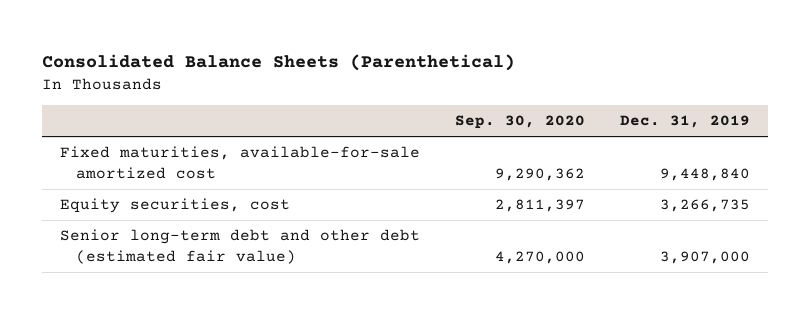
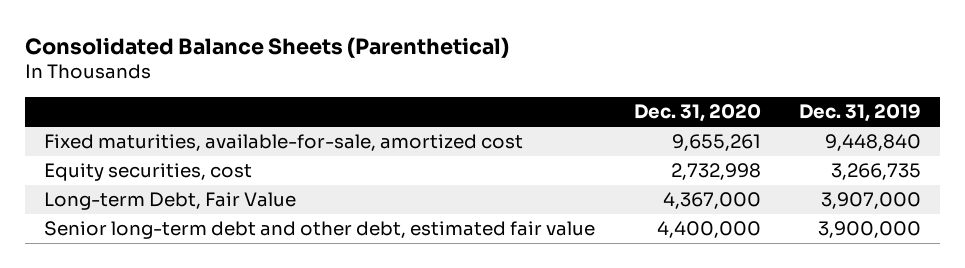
- | Sep. 30, 2020 | Dec. 31, 2019
+ | Dec. 31, 2020 | Dec. 31, 2019
- Fixed maturities, available-for-sale amortized cost | 9,290,362 | 9,448,840
+ Fixed maturities, available-for-sale, amortized cost | 9,655,261 | 9,448,840
- Senior long-term debt and other debt (estimated fair value) | 4,270,000 | 3,907,000
+ Long-term Debt, Fair Value | 4,367,000 | 3,907,000
+ Senior long-term debt and other debt, estimated fair value | 4,400,000 | 3,900,000

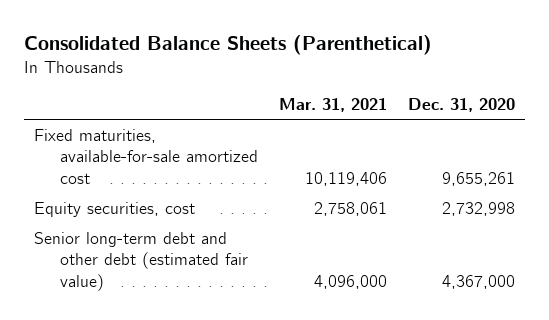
- | Dec. 31, 2020 | Dec. 31, 2019
+ | Mar. 31, 2021 | Dec. 31, 2020
- Fixed maturities, available-for-sale, amortized cost | 9,655,261 | 9,448,840
+ Fixed maturities, available-for-sale amortized cost | 10,119,406 | 9,655,261
- Long-term Debt, Fair Value | 4,367,000 | 3,907,000
- Senior long-term debt and other debt, estimated fair value | 4,400,000 | 3,900,000
+ Senior long-term debt and other debt (estimated fair value) | 4,096,000 | 4,367,000

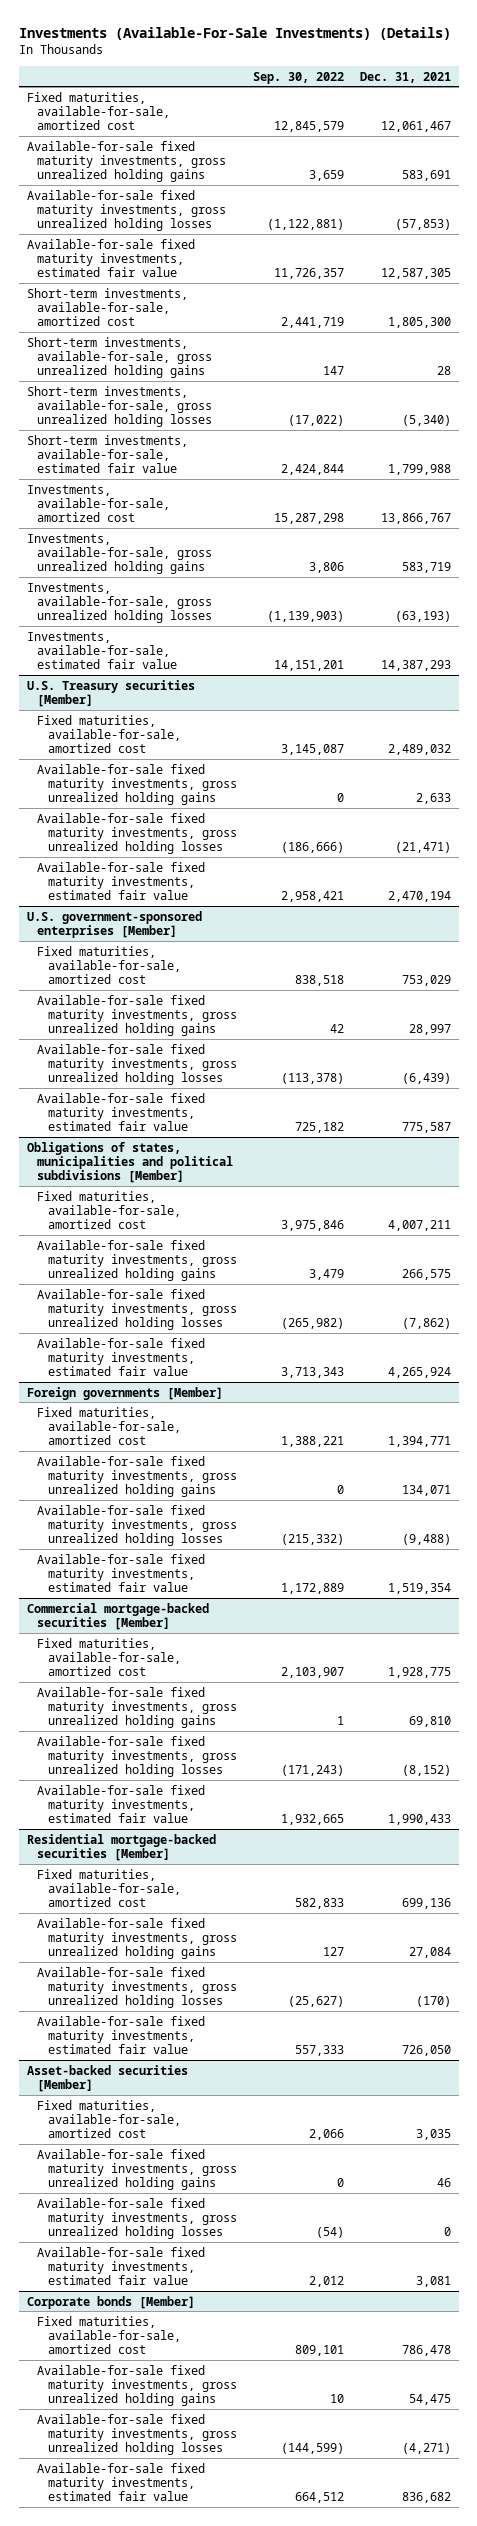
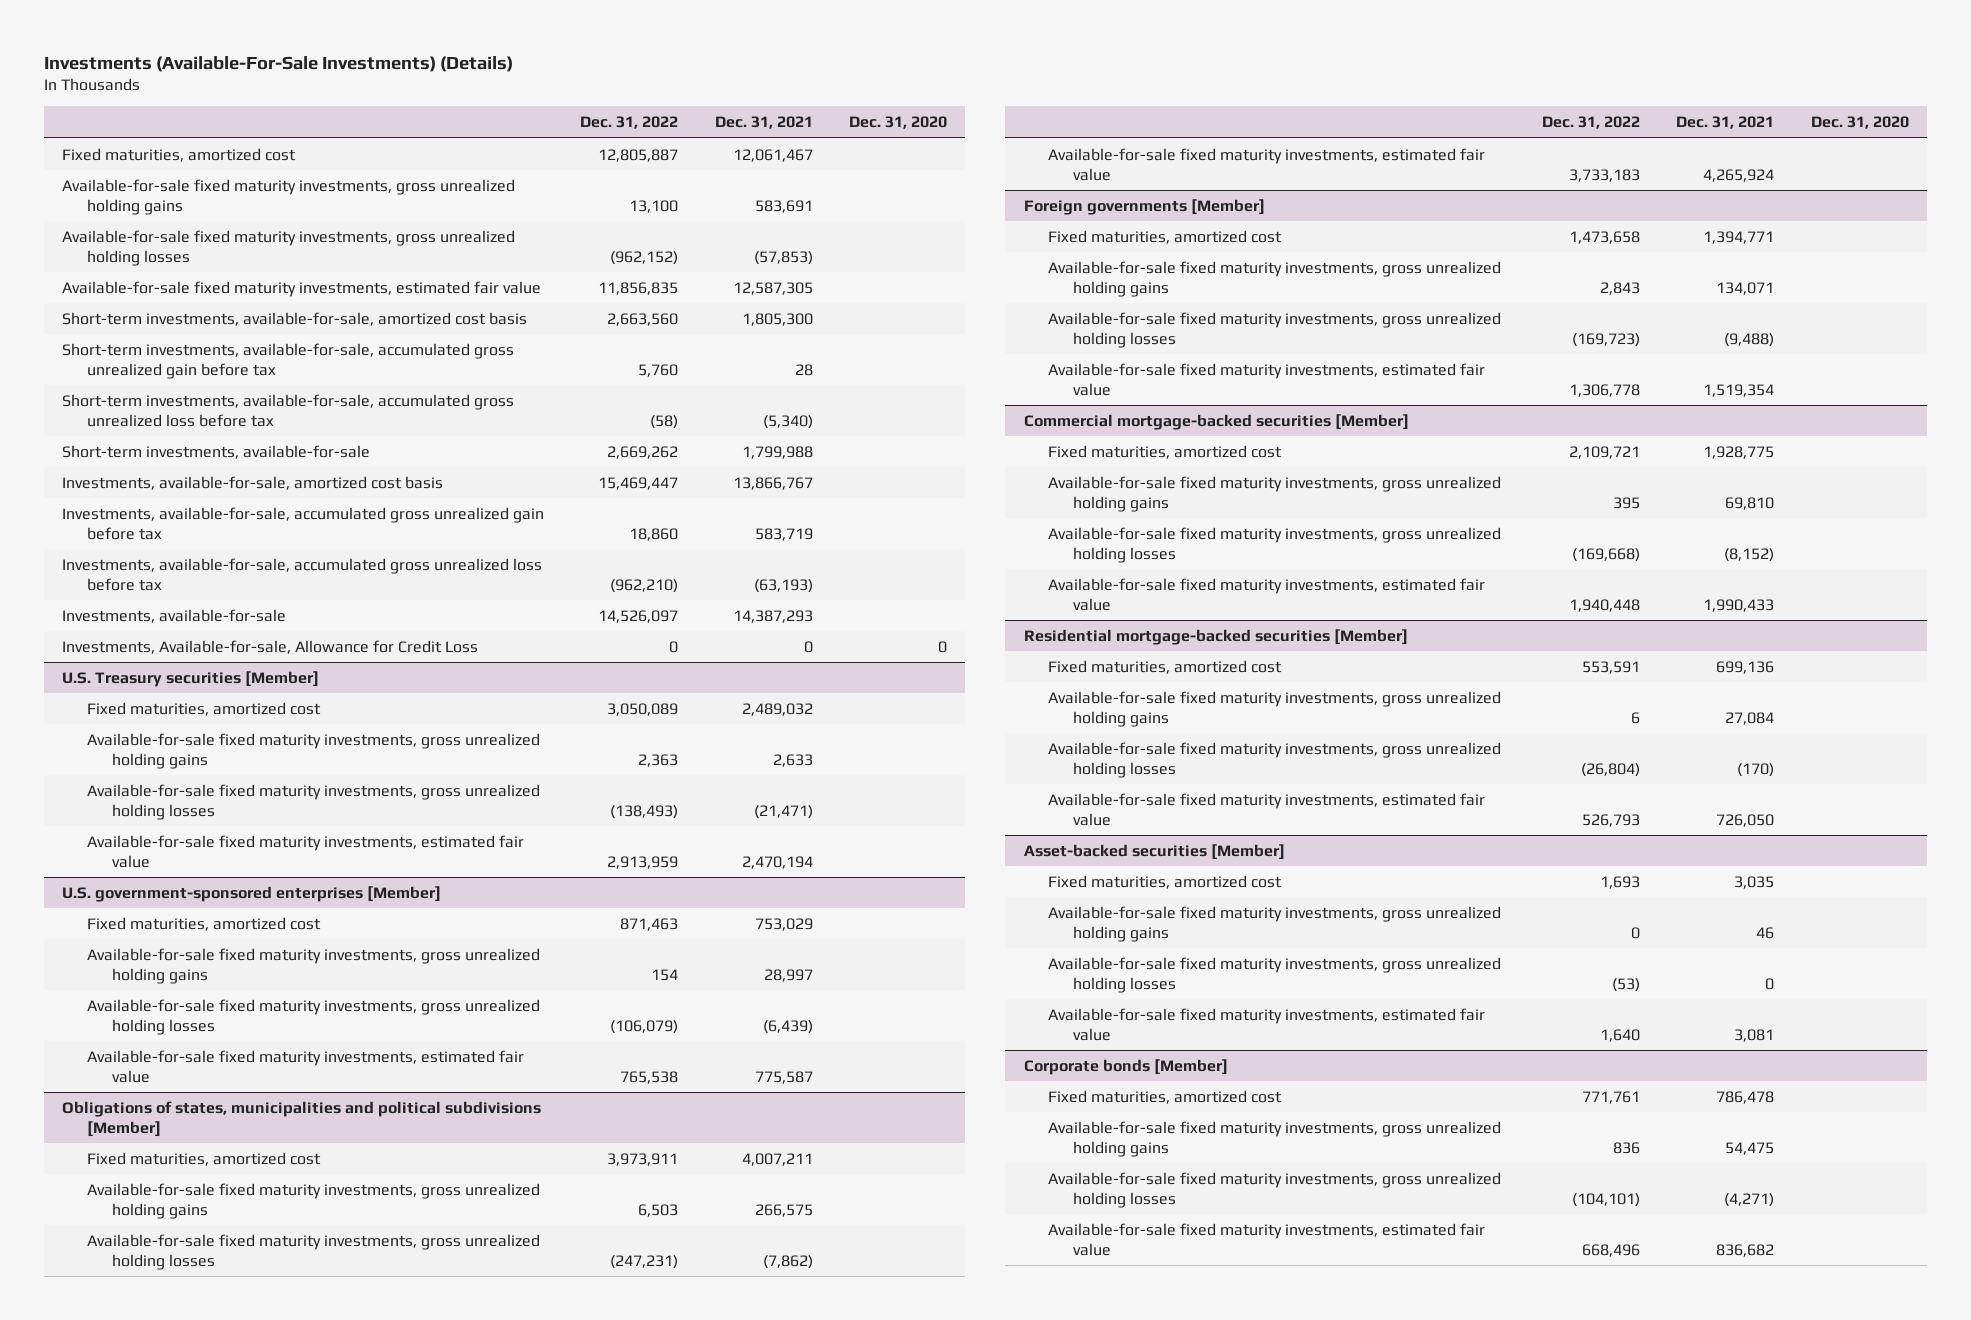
- | Sep. 30, 2022 | Dec. 31, 2021
+ | Dec. 31, 2022 | Dec. 31, 2021 | Dec. 31, 2020
- Fixed maturities, available-for-sale, amortized cost | 12,845,579 | 12,061,467
+ Fixed maturities, amortized cost | 12,805,887 | 12,061,467 |
- Short-term investments, available-for-sale, amortized cost | 2,441,719 | 1,805,300
- Short-term investments, available-for-sale, gross unrealized holding gains | 147 | 28
- Short-term investments, available-for-sale, gross unrealized holding losses | (17,022) | (5,340)
- Short-term investments, available-for-sale, estimated fair value | 2,424,844 | 1,799,988
- Investments, available-for-sale, amortized cost | 15,287,298 | 13,866,767
- Investments, available-for-sale, gross unrealized holding gains | 3,806 | 583,719
- Investments, available-for-sale, gross unrealized holding losses | (1,139,903) | (63,193)
- Investments, available-for-sale, estimated fair value | 14,151,201 | 14,387,293
+ Short-term investments, available-for-sale, amortized cost basis | 2,663,560 | 1,805,300 |
+ Short-term investments, available-for-sale, accumulated gross unrealized gain before tax | 5,760 | 28 |
+ Short-term investments, available-for-sale, accumulated gross unrealized loss before tax | (58) | (5,340) |
+ Short-term investments, available-for-sale | 2,669,262 | 1,799,988 |
+ Investments, available-for-sale, amortized cost basis | 15,469,447 | 13,866,767 |
+ Investments, available-for-sale, accumulated gross unrealized gain before tax | 18,860 | 583,719 |
+ Investments, available-for-sale, accumulated gross unrealized loss before tax | (962,210) | (63,193) |
+ Investments, available-for-sale | 14,526,097 | 14,387,293 |
+ Investments, Available-for-sale, Allowance for Credit Loss | 0 | 0 | 0
@ U.S. Treasury securities [Member]
- Fixed maturities, available-for-sale, amortized cost | 3,145,087 | 2,489,032
+ Fixed maturities, amortized cost | 3,050,089 | 2,489,032 |
@ U.S. government-sponsored enterprises [Member]
- Fixed maturities, available-for-sale, amortized cost | 838,518 | 753,029
+ Fixed maturities, amortized cost | 871,463 | 753,029 |
@ Obligations of states, municipalities and political subdivisions [Member]
- Fixed maturities, available-for-sale, amortized cost | 3,975,846 | 4,007,211
+ Fixed maturities, amortized cost | 3,973,911 | 4,007,211 |
@ Foreign governments [Member]
- Fixed maturities, available-for-sale, amortized cost | 1,388,221 | 1,394,771
+ Fixed maturities, amortized cost | 1,473,658 | 1,394,771 |
@ Commercial mortgage-backed securities [Member]
- Fixed maturities, available-for-sale, amortized cost | 2,103,907 | 1,928,775
+ Fixed maturities, amortized cost | 2,109,721 | 1,928,775 |
@ Residential mortgage-backed securities [Member]
- Fixed maturities, available-for-sale, amortized cost | 582,833 | 699,136
+ Fixed maturities, amortized cost | 553,591 | 699,136 |
@ Asset-backed securities [Member]
- Fixed maturities, available-for-sale, amortized cost | 2,066 | 3,035
+ Fixed maturities, amortized cost | 1,693 | 3,035 |
@ Corporate bonds [Member]
- Fixed maturities, available-for-sale, amortized cost | 809,101 | 786,478
+ Fixed maturities, amortized cost | 771,761 | 786,478 |

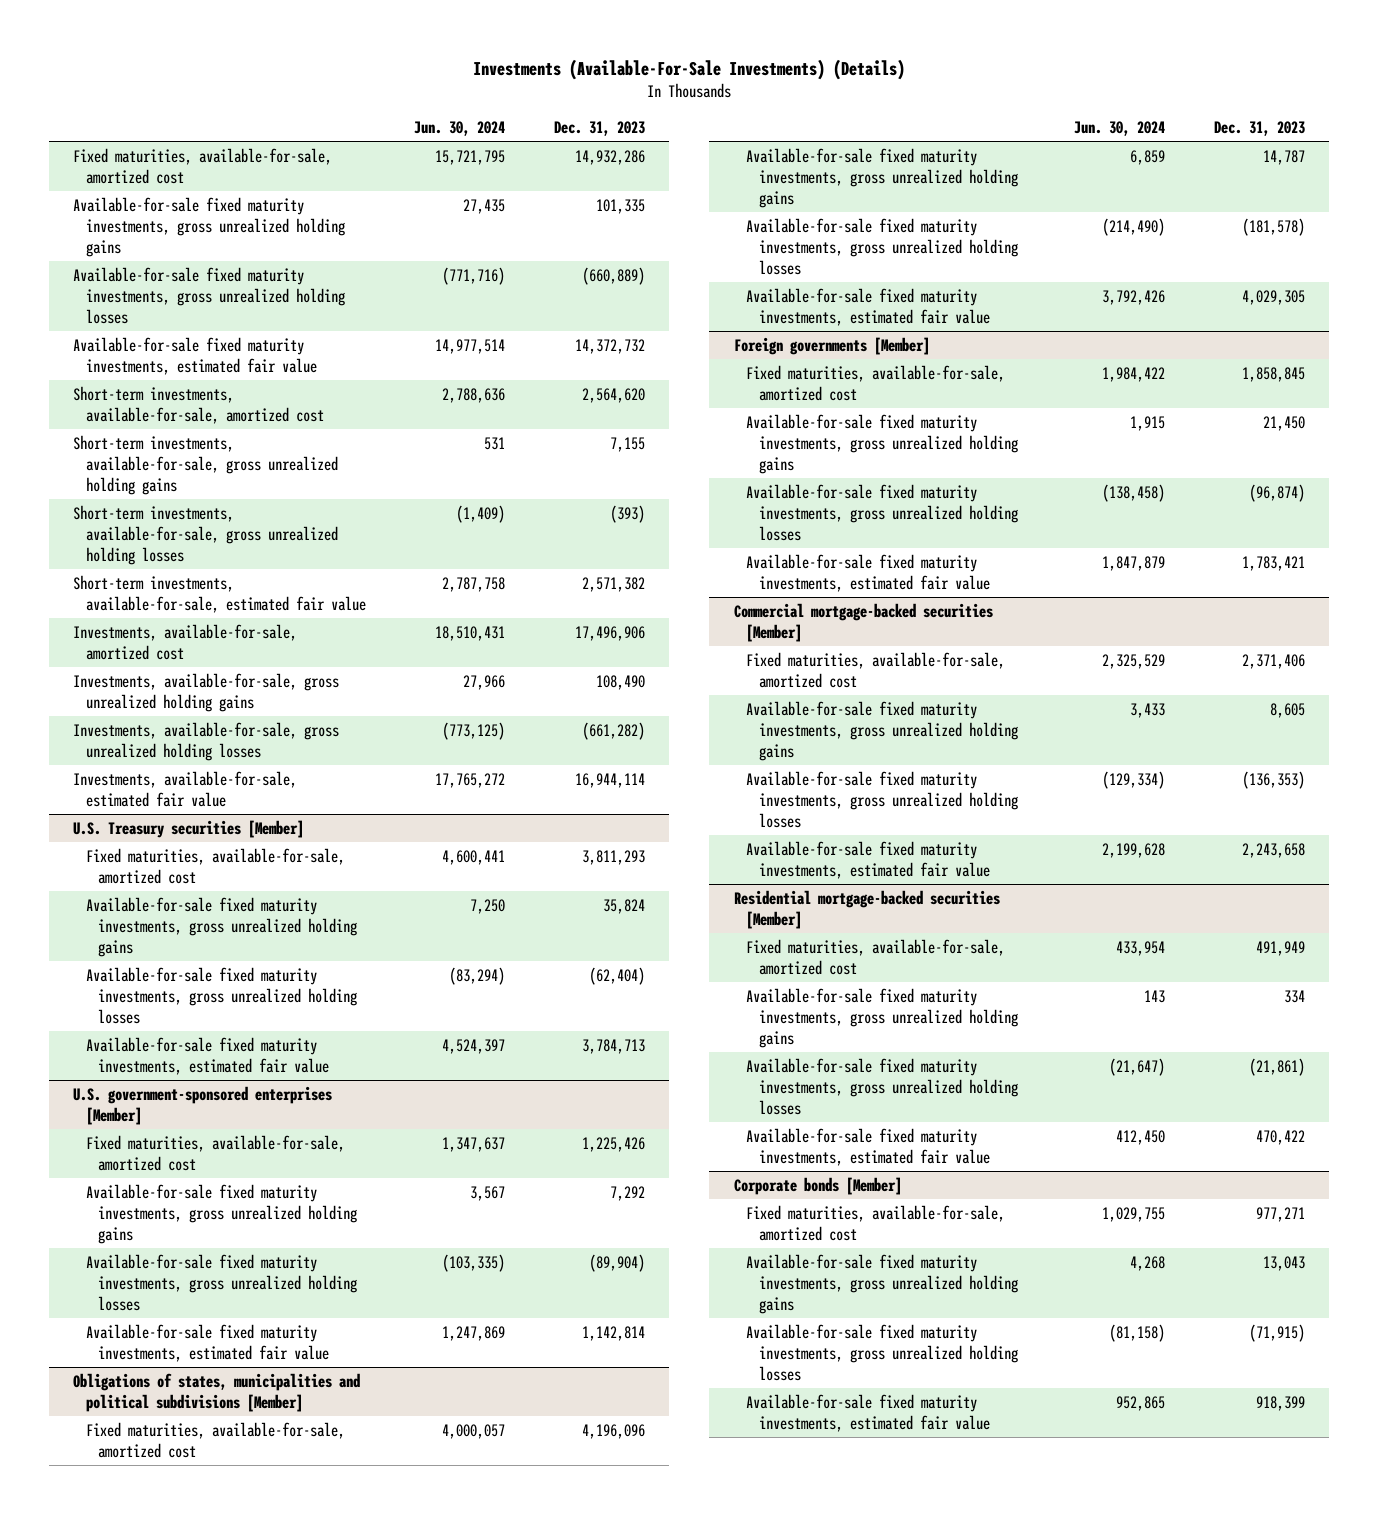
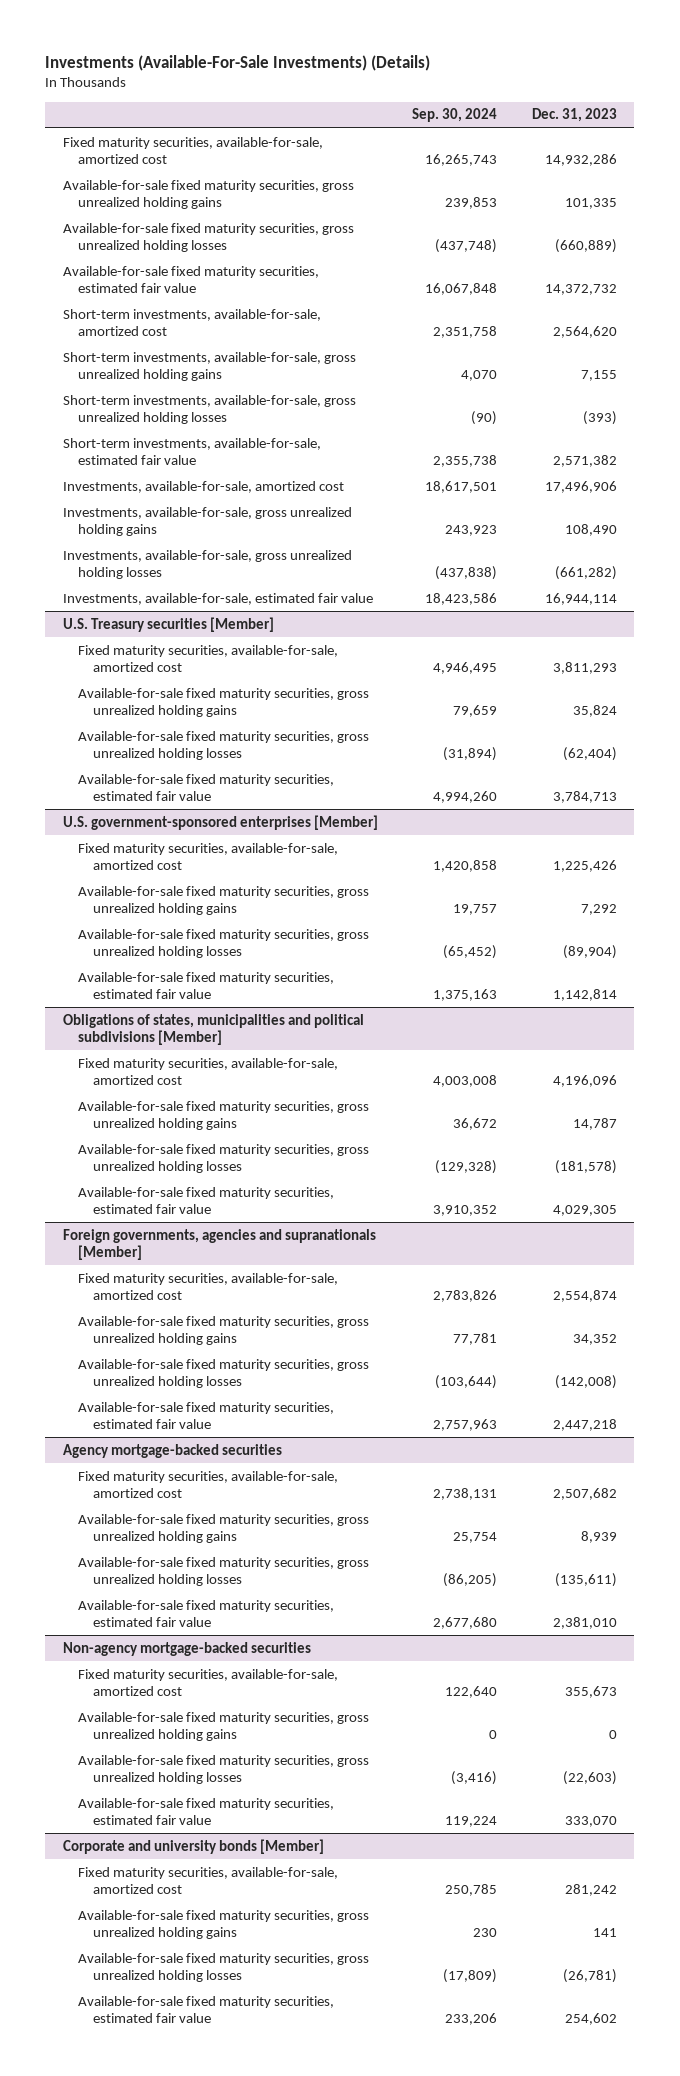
- | Jun. 30, 2024 | Dec. 31, 2023
+ | Sep. 30, 2024 | Dec. 31, 2023
- Fixed maturities, available-for-sale, amortized cost | 15,721,795 | 14,932,286
- Available-for-sale fixed maturity investments, gross unrealized holding gains | 27,435 | 101,335
- Available-for-sale fixed maturity investments, gross unrealized holding losses | (771,716) | (660,889)
- Available-for-sale fixed maturity investments, estimated fair value | 14,977,514 | 14,372,732
+ Fixed maturity securities, available-for-sale, amortized cost | 16,265,743 | 14,932,286
+ Available-for-sale fixed maturity securities, gross unrealized holding gains | 239,853 | 101,335
+ Available-for-sale fixed maturity securities, gross unrealized holding losses | (437,748) | (660,889)
+ Available-for-sale fixed maturity securities, estimated fair value | 16,067,848 | 14,372,732
@ U.S. Treasury securities [Member]
- Fixed maturities, available-for-sale, amortized cost | 4,600,441 | 3,811,293
- Available-for-sale fixed maturity investments, gross unrealized holding gains | 7,250 | 35,824
- Available-for-sale fixed maturity investments, gross unrealized holding losses | (83,294) | (62,404)
- Available-for-sale fixed maturity investments, estimated fair value | 4,524,397 | 3,784,713
+ Fixed maturity securities, available-for-sale, amortized cost | 4,946,495 | 3,811,293
+ Available-for-sale fixed maturity securities, gross unrealized holding gains | 79,659 | 35,824
+ Available-for-sale fixed maturity securities, gross unrealized holding losses | (31,894) | (62,404)
+ Available-for-sale fixed maturity securities, estimated fair value | 4,994,260 | 3,784,713
@ U.S. government-sponsored enterprises [Member]
- Fixed maturities, available-for-sale, amortized cost | 1,347,637 | 1,225,426
- Available-for-sale fixed maturity investments, gross unrealized holding gains | 3,567 | 7,292
- Available-for-sale fixed maturity investments, gross unrealized holding losses | (103,335) | (89,904)
- Available-for-sale fixed maturity investments, estimated fair value | 1,247,869 | 1,142,814
+ Fixed maturity securities, available-for-sale, amortized cost | 1,420,858 | 1,225,426
+ Available-for-sale fixed maturity securities, gross unrealized holding gains | 19,757 | 7,292
+ Available-for-sale fixed maturity securities, gross unrealized holding losses | (65,452) | (89,904)
+ Available-for-sale fixed maturity securities, estimated fair value | 1,375,163 | 1,142,814
@ Obligations of states, municipalities and political subdivisions [Member]
- Fixed maturities, available-for-sale, amortized cost | 4,000,057 | 4,196,096
- Available-for-sale fixed maturity investments, gross unrealized holding gains | 6,859 | 14,787
- Available-for-sale fixed maturity investments, gross unrealized holding losses | (214,490) | (181,578)
- Available-for-sale fixed maturity investments, estimated fair value | 3,792,426 | 4,029,305
- Foreign governments [Member]
- Fixed maturities, available-for-sale, amortized cost | 1,984,422 | 1,858,845
- Available-for-sale fixed maturity investments, gross unrealized holding gains | 1,915 | 21,450
- Available-for-sale fixed maturity investments, gross unrealized holding losses | (138,458) | (96,874)
- Available-for-sale fixed maturity investments, estimated fair value | 1,847,879 | 1,783,421
- Commercial mortgage-backed securities [Member]
- Fixed maturities, available-for-sale, amortized cost | 2,325,529 | 2,371,406
- Available-for-sale fixed maturity investments, gross unrealized holding gains | 3,433 | 8,605
- Available-for-sale fixed maturity investments, gross unrealized holding losses | (129,334) | (136,353)
- Available-for-sale fixed maturity investments, estimated fair value | 2,199,628 | 2,243,658
- Residential mortgage-backed securities [Member]
- Fixed maturities, available-for-sale, amortized cost | 433,954 | 491,949
- Available-for-sale fixed maturity investments, gross unrealized holding gains | 143 | 334
- Available-for-sale fixed maturity investments, gross unrealized holding losses | (21,647) | (21,861)
- Available-for-sale fixed maturity investments, estimated fair value | 412,450 | 470,422
- Corporate bonds [Member]
- Fixed maturities, available-for-sale, amortized cost | 1,029,755 | 977,271
- Available-for-sale fixed maturity investments, gross unrealized holding gains | 4,268 | 13,043
- Available-for-sale fixed maturity investments, gross unrealized holding losses | (81,158) | (71,915)
- Available-for-sale fixed maturity investments, estimated fair value | 952,865 | 918,399
@ Obligations of states, municipalities and political subdivisions [Member]
+ Fixed maturity securities, available-for-sale, amortized cost | 4,003,008 | 4,196,096
+ Available-for-sale fixed maturity securities, gross unrealized holding gains | 36,672 | 14,787
+ Available-for-sale fixed maturity securities, gross unrealized holding losses | (129,328) | (181,578)
+ Available-for-sale fixed maturity securities, estimated fair value | 3,910,352 | 4,029,305
+ Foreign governments, agencies and supranationals [Member]
+ Fixed maturity securities, available-for-sale, amortized cost | 2,783,826 | 2,554,874
+ Available-for-sale fixed maturity securities, gross unrealized holding gains | 77,781 | 34,352
+ Available-for-sale fixed maturity securities, gross unrealized holding losses | (103,644) | (142,008)
+ Available-for-sale fixed maturity securities, estimated fair value | 2,757,963 | 2,447,218
+ Agency mortgage-backed securities
+ Fixed maturity securities, available-for-sale, amortized cost | 2,738,131 | 2,507,682
+ Available-for-sale fixed maturity securities, gross unrealized holding gains | 25,754 | 8,939
+ Available-for-sale fixed maturity securities, gross unrealized holding losses | (86,205) | (135,611)
+ Available-for-sale fixed maturity securities, estimated fair value | 2,677,680 | 2,381,010
+ Non-agency mortgage-backed securities
+ Fixed maturity securities, available-for-sale, amortized cost | 122,640 | 355,673
+ Available-for-sale fixed maturity securities, gross unrealized holding gains | 0 | 0
+ Available-for-sale fixed maturity securities, gross unrealized holding losses | (3,416) | (22,603)
+ Available-for-sale fixed maturity securities, estimated fair value | 119,224 | 333,070
+ Corporate and university bonds [Member]
+ Fixed maturity securities, available-for-sale, amortized cost | 250,785 | 281,242
+ Available-for-sale fixed maturity securities, gross unrealized holding gains | 230 | 141
+ Available-for-sale fixed maturity securities, gross unrealized holding losses | (17,809) | (26,781)
+ Available-for-sale fixed maturity securities, estimated fair value | 233,206 | 254,602

